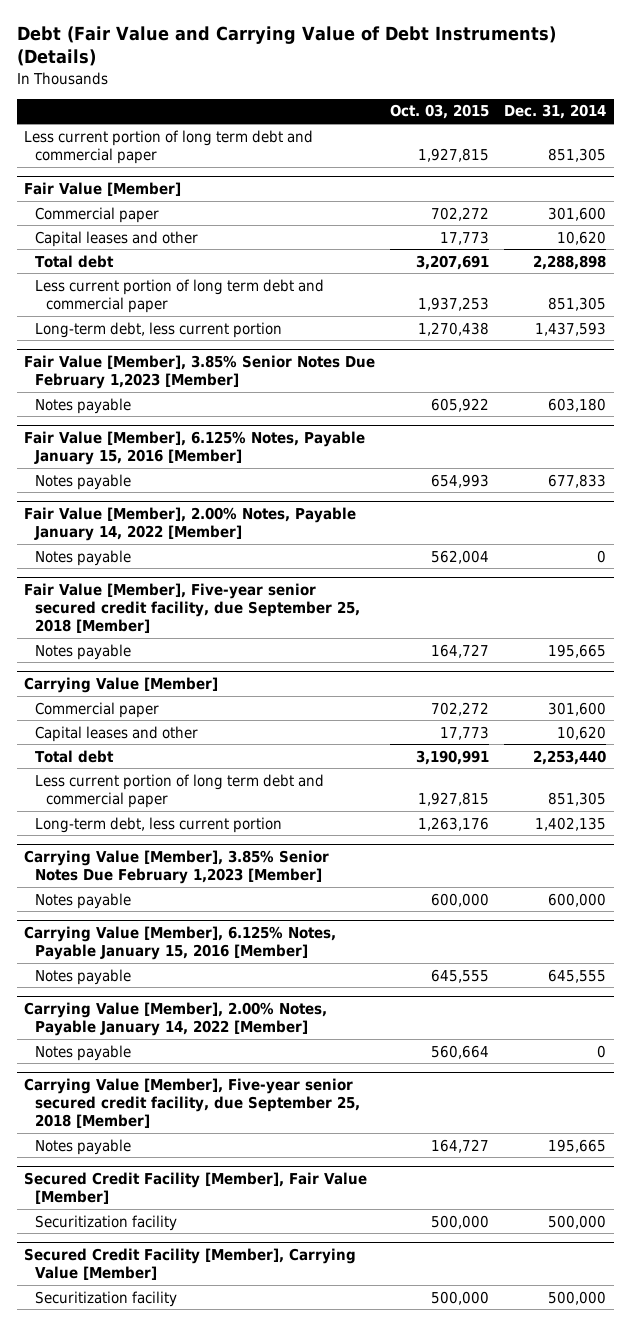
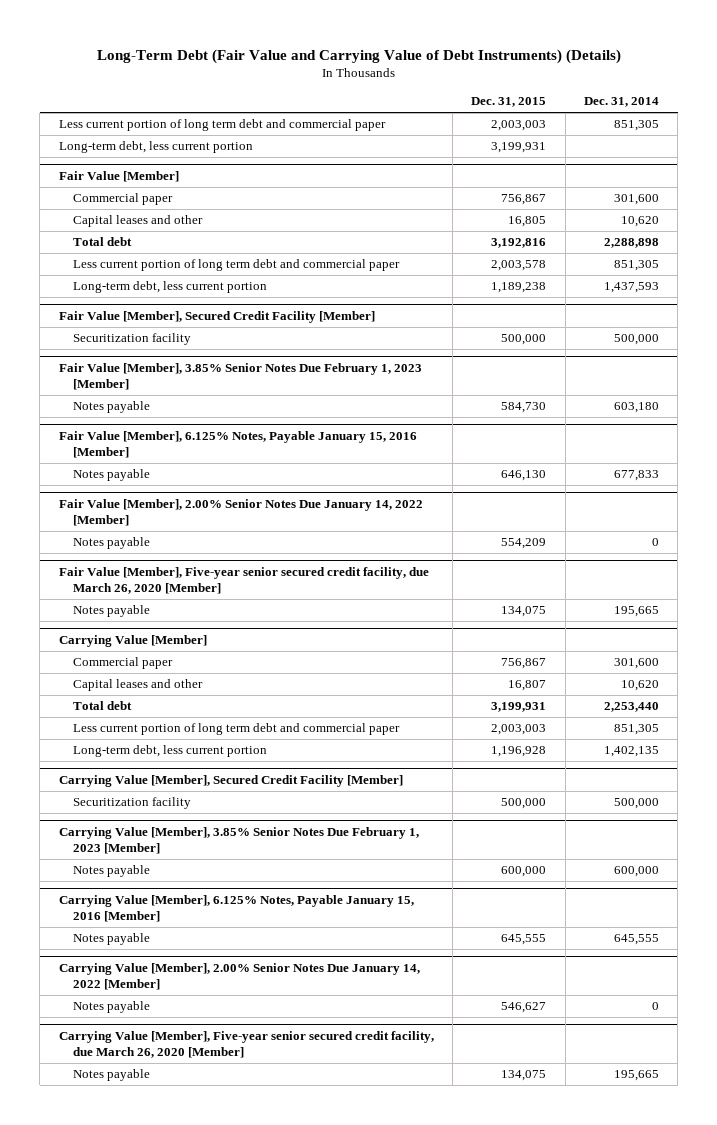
- Debt (Fair Value and Carrying Value of Debt Instruments) (Details)
+ Long-Term Debt (Fair Value and Carrying Value of Debt Instruments) (Details)
- | Oct. 03, 2015 | Dec. 31, 2014
+ | Dec. 31, 2015 | Dec. 31, 2014
+ Long-term debt, less current portion | 3,199,931 |
- Fair Value [Member], 3.85% Senior Notes Due February 1,2023 [Member]
+ Fair Value [Member], Secured Credit Facility [Member]
+ Securitization facility | 500,000 | 500,000
+ Fair Value [Member], 3.85% Senior Notes Due February 1, 2023 [Member]
- Fair Value [Member], 2.00% Notes, Payable January 14, 2022 [Member]
+ Fair Value [Member], 2.00% Senior Notes Due January 14, 2022 [Member]
- Fair Value [Member], Five-year senior secured credit facility, due September 25, 2018 [Member]
+ Fair Value [Member], Five-year senior secured credit facility, due March 26, 2020 [Member]
- Carrying Value [Member], 3.85% Senior Notes Due February 1,2023 [Member]
+ Carrying Value [Member], Secured Credit Facility [Member]
+ Securitization facility | 500,000 | 500,000
+ Carrying Value [Member], 3.85% Senior Notes Due February 1, 2023 [Member]
- Carrying Value [Member], 2.00% Notes, Payable January 14, 2022 [Member]
+ Carrying Value [Member], 2.00% Senior Notes Due January 14, 2022 [Member]
- Carrying Value [Member], Five-year senior secured credit facility, due September 25, 2018 [Member]
+ Carrying Value [Member], Five-year senior secured credit facility, due March 26, 2020 [Member]
- Secured Credit Facility [Member], Fair Value [Member]
- Securitization facility | 500,000 | 500,000
- Secured Credit Facility [Member], Carrying Value [Member]
- Securitization facility | 500,000 | 500,000

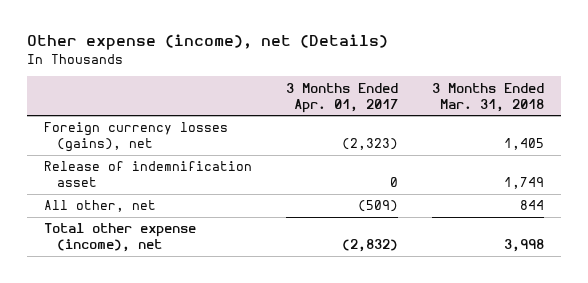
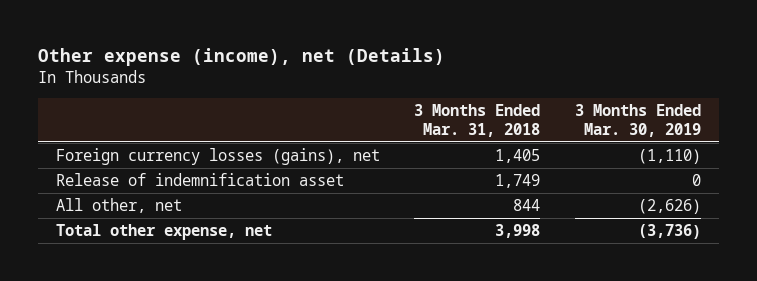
- | 3 Months Ended Apr. 01, 2017 | 3 Months Ended Mar. 31, 2018
+ | 3 Months Ended Mar. 31, 2018 | 3 Months Ended Mar. 30, 2019
- Total other expense (income), net | (2,832) | 3,998
+ Total other expense, net | 3,998 | (3,736)

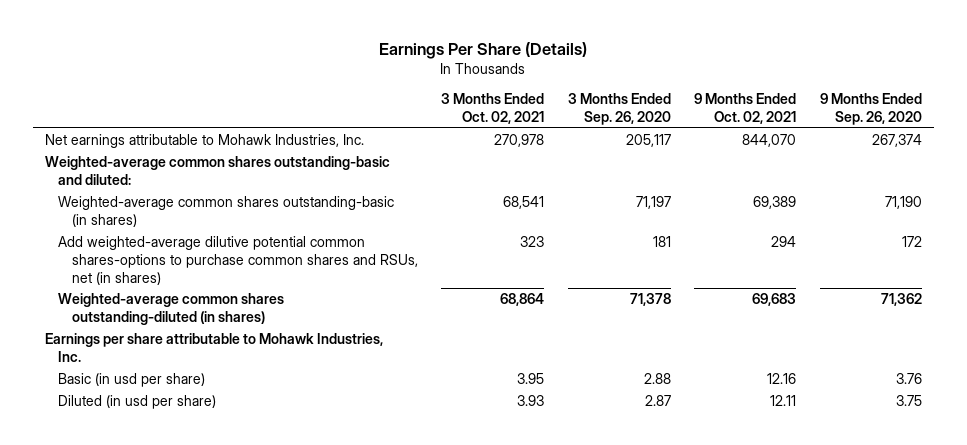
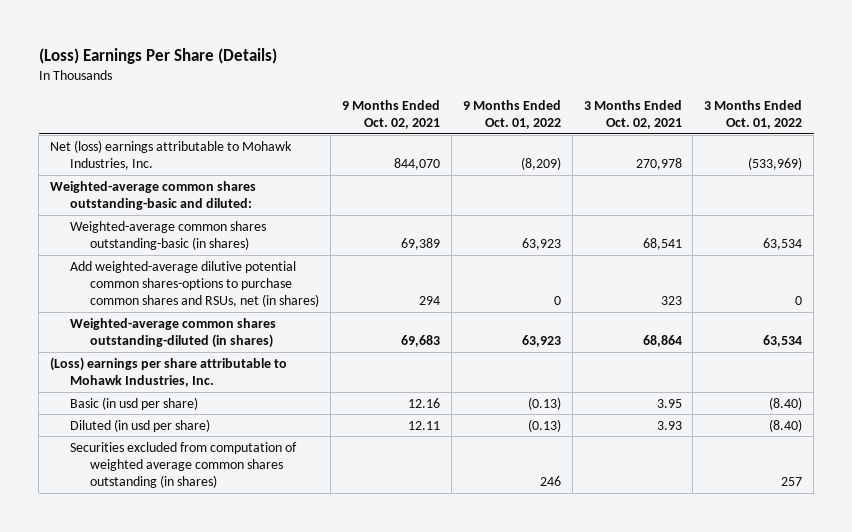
- Earnings Per Share (Details)
+ (Loss) Earnings Per Share (Details)
- | 3 Months Ended Oct. 02, 2021 | 3 Months Ended Sep. 26, 2020 | 9 Months Ended Oct. 02, 2021 | 9 Months Ended Sep. 26, 2020
+ | 9 Months Ended Oct. 02, 2021 | 9 Months Ended Oct. 01, 2022 | 3 Months Ended Oct. 02, 2021 | 3 Months Ended Oct. 01, 2022
- Net earnings attributable to Mohawk Industries, Inc. | 270,978 | 205,117 | 844,070 | 267,374
+ Net (loss) earnings attributable to Mohawk Industries, Inc. | 844,070 | (8,209) | 270,978 | (533,969)
- Earnings per share attributable to Mohawk Industries, Inc.
+ (Loss) earnings per share attributable to Mohawk Industries, Inc.
+ Securities excluded from computation of weighted average common shares outstanding (in shares) | | 246 | | 257

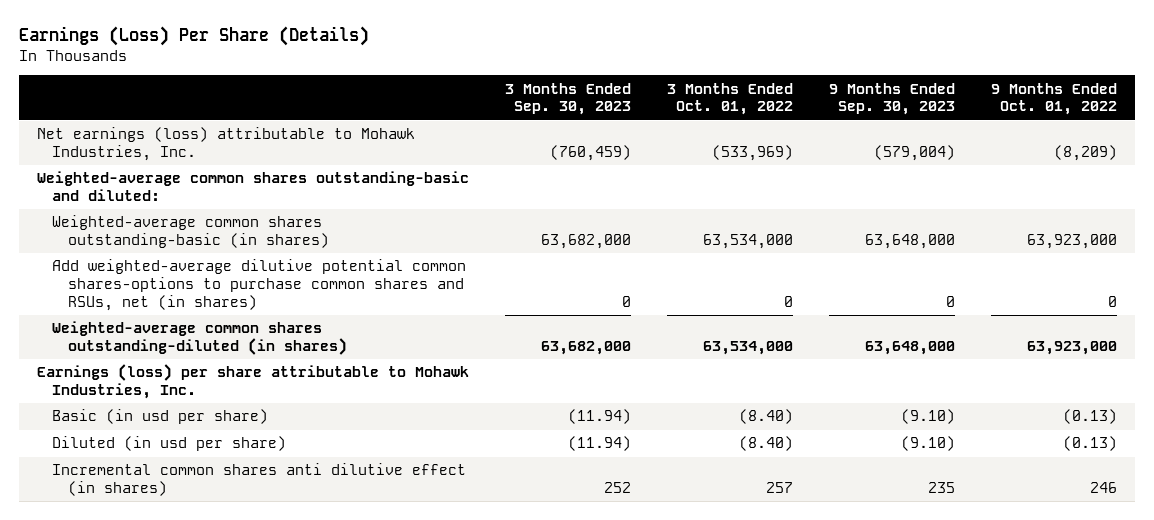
- (Loss) Earnings Per Share (Details)
+ Earnings (Loss) Per Share (Details)
- | 9 Months Ended Oct. 02, 2021 | 9 Months Ended Oct. 01, 2022 | 3 Months Ended Oct. 02, 2021 | 3 Months Ended Oct. 01, 2022
+ | 3 Months Ended Sep. 30, 2023 | 3 Months Ended Oct. 01, 2022 | 9 Months Ended Sep. 30, 2023 | 9 Months Ended Oct. 01, 2022
- Net (loss) earnings attributable to Mohawk Industries, Inc. | 844,070 | (8,209) | 270,978 | (533,969)
+ Net earnings (loss) attributable to Mohawk Industries, Inc. | (760,459) | (533,969) | (579,004) | (8,209)
- Weighted-average common shares outstanding-basic (in shares) | 69,389 | 63,923 | 68,541 | 63,534
+ Weighted-average common shares outstanding-basic (in shares) | 63,682,000 | 63,534,000 | 63,648,000 | 63,923,000
- Weighted-average common shares outstanding-diluted (in shares) | 69,683 | 63,923 | 68,864 | 63,534
- (Loss) earnings per share attributable to Mohawk Industries, Inc.
+ Weighted-average common shares outstanding-diluted (in shares) | 63,682,000 | 63,534,000 | 63,648,000 | 63,923,000
+ Earnings (loss) per share attributable to Mohawk Industries, Inc.
- Securities excluded from computation of weighted average common shares outstanding (in shares) | | 246 | | 257
+ Incremental common shares anti dilutive effect (in shares) | 252 | 257 | 235 | 246

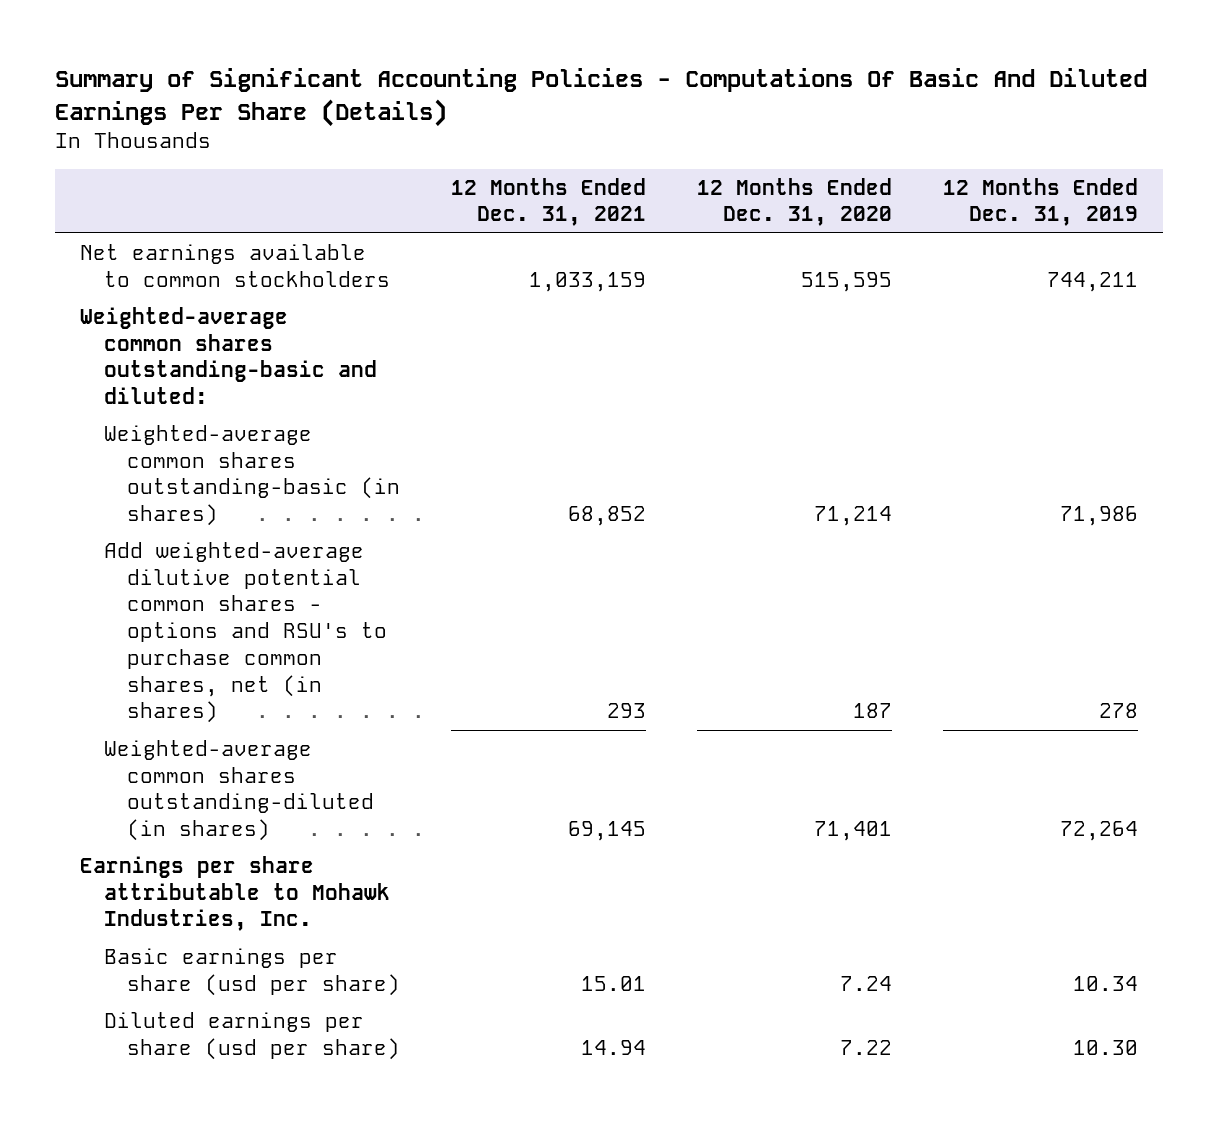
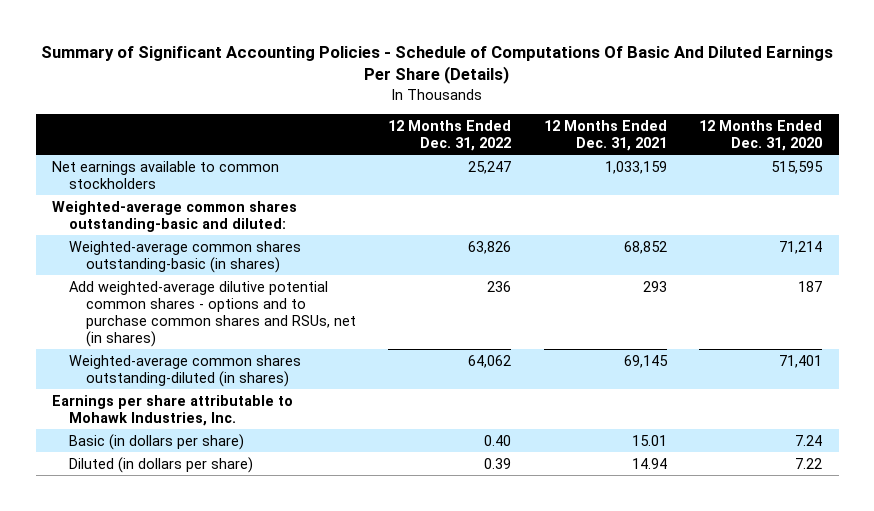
- Summary of Significant Accounting Policies - Computations Of Basic And Diluted Earnings Per Share (Details)
+ Summary of Significant Accounting Policies - Schedule of Computations Of Basic And Diluted Earnings Per Share (Details)
- | 12 Months Ended Dec. 31, 2021 | 12 Months Ended Dec. 31, 2020 | 12 Months Ended Dec. 31, 2019
+ | 12 Months Ended Dec. 31, 2022 | 12 Months Ended Dec. 31, 2021 | 12 Months Ended Dec. 31, 2020
- Add weighted-average dilutive potential common shares - options and RSU's to purchase common shares, net (in shares) | 293 | 187 | 278
+ Add weighted-average dilutive potential common shares - options and to purchase common shares and RSUs, net (in shares) | 236 | 293 | 187
- Basic earnings per share (usd per share) | 15.01 | 7.24 | 10.34
- Diluted earnings per share (usd per share) | 14.94 | 7.22 | 10.30
+ Basic (in dollars per share) | 0.40 | 15.01 | 7.24
+ Diluted (in dollars per share) | 0.39 | 14.94 | 7.22

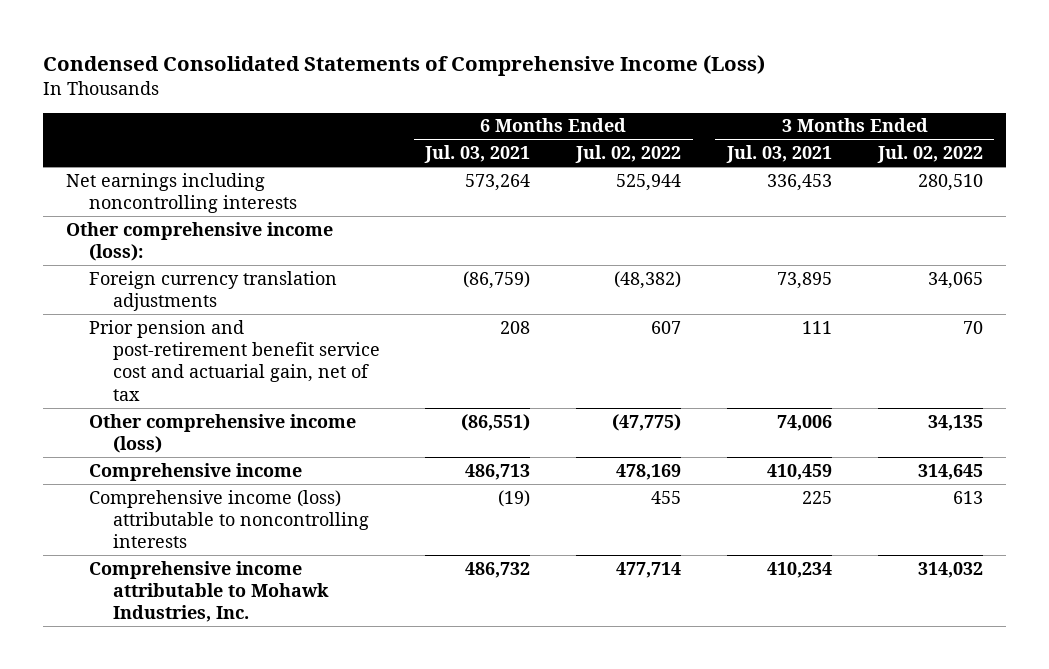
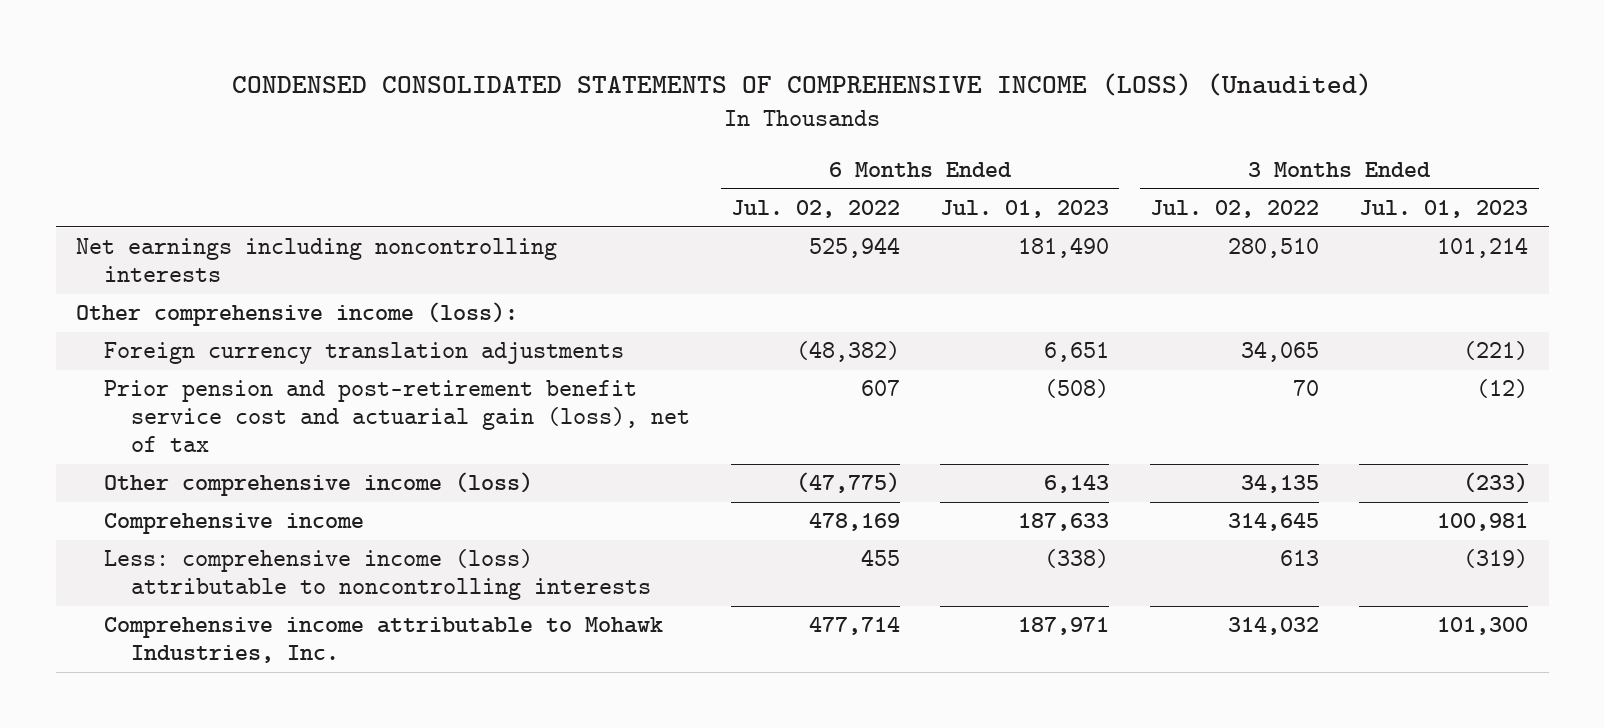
- Condensed Consolidated Statements of Comprehensive Income (Loss)
+ CONDENSED CONSOLIDATED STATEMENTS OF COMPREHENSIVE INCOME (LOSS) (Unaudited)
- | 6 Months Ended Jul. 03, 2021 | 6 Months Ended Jul. 02, 2022 | 3 Months Ended Jul. 03, 2021 | 3 Months Ended Jul. 02, 2022
+ | 6 Months Ended Jul. 02, 2022 | 6 Months Ended Jul. 01, 2023 | 3 Months Ended Jul. 02, 2022 | 3 Months Ended Jul. 01, 2023
- Prior pension and post-retirement benefit service cost and actuarial gain, net of tax | 208 | 607 | 111 | 70
+ Prior pension and post-retirement benefit service cost and actuarial gain (loss), net of tax | 607 | (508) | 70 | (12)
- Comprehensive income (loss) attributable to noncontrolling interests | (19) | 455 | 225 | 613
+ Less: comprehensive income (loss) attributable to noncontrolling interests | 455 | (338) | 613 | (319)

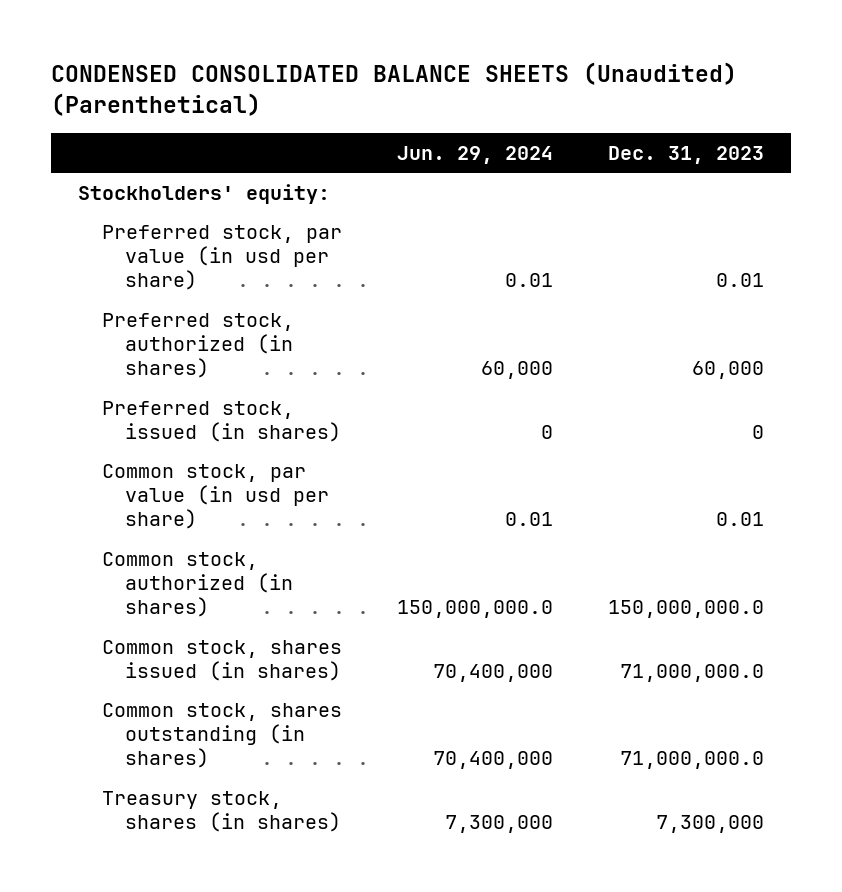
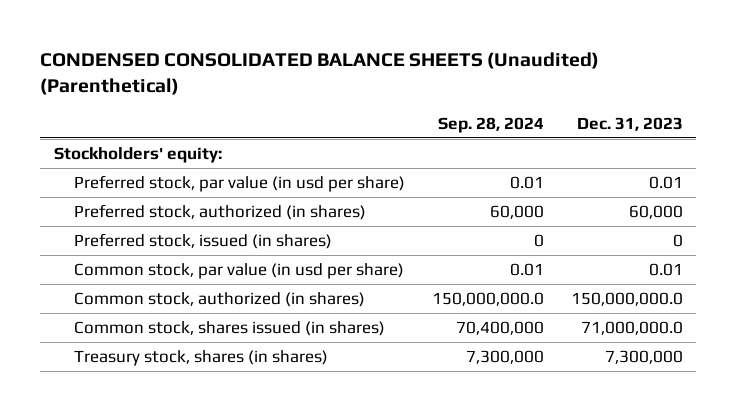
- | Jun. 29, 2024 | Dec. 31, 2023
+ | Sep. 28, 2024 | Dec. 31, 2023
- Common stock, shares outstanding (in shares) | 70,400,000 | 71,000,000.0

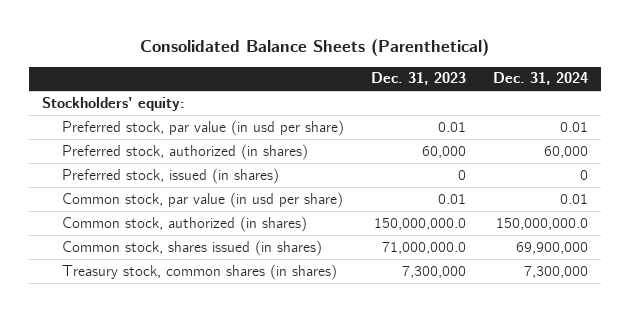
- CONDENSED CONSOLIDATED BALANCE SHEETS (Unaudited) (Parenthetical)
+ Consolidated Balance Sheets (Parenthetical)
- | Sep. 28, 2024 | Dec. 31, 2023
+ | Dec. 31, 2023 | Dec. 31, 2024
- Treasury stock, shares (in shares) | 7,300,000 | 7,300,000
+ Treasury stock, common shares (in shares) | 7,300,000 | 7,300,000

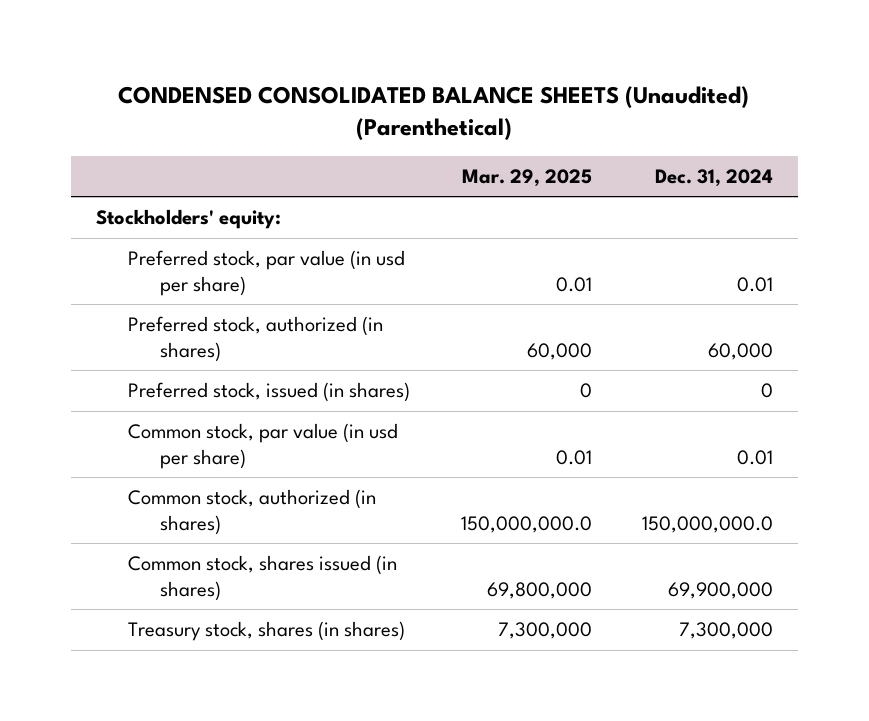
- Consolidated Balance Sheets (Parenthetical)
+ CONDENSED CONSOLIDATED BALANCE SHEETS (Unaudited) (Parenthetical)
- | Dec. 31, 2023 | Dec. 31, 2024
+ | Mar. 29, 2025 | Dec. 31, 2024
- Treasury stock, common shares (in shares) | 7,300,000 | 7,300,000
+ Treasury stock, shares (in shares) | 7,300,000 | 7,300,000

